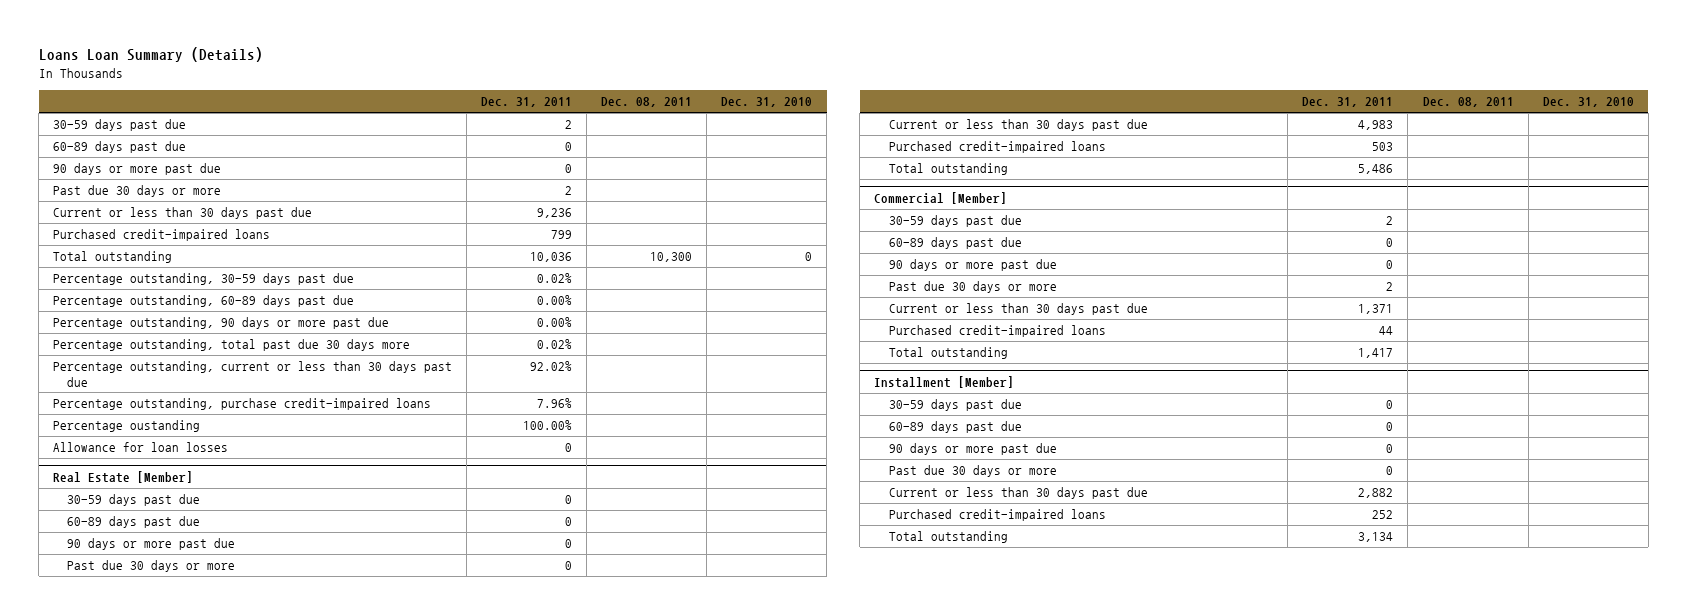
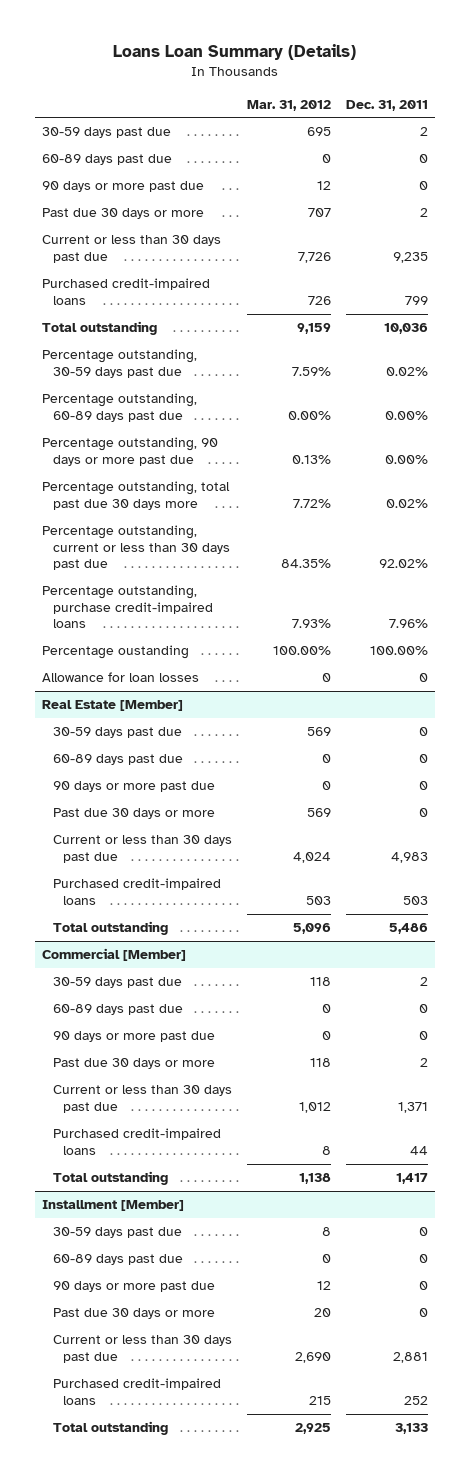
- | Dec. 31, 2011 | Dec. 08, 2011 | Dec. 31, 2010
+ | Mar. 31, 2012 | Dec. 31, 2011
- Current or less than 30 days past due | 9,236 | |
+ Current or less than 30 days past due | 7,726 | 9,235
@ Installment [Member]
- Current or less than 30 days past due | 2,882 | |
+ Current or less than 30 days past due | 2,690 | 2,881
- Total outstanding | 3,134 | |
+ Total outstanding | 2,925 | 3,133

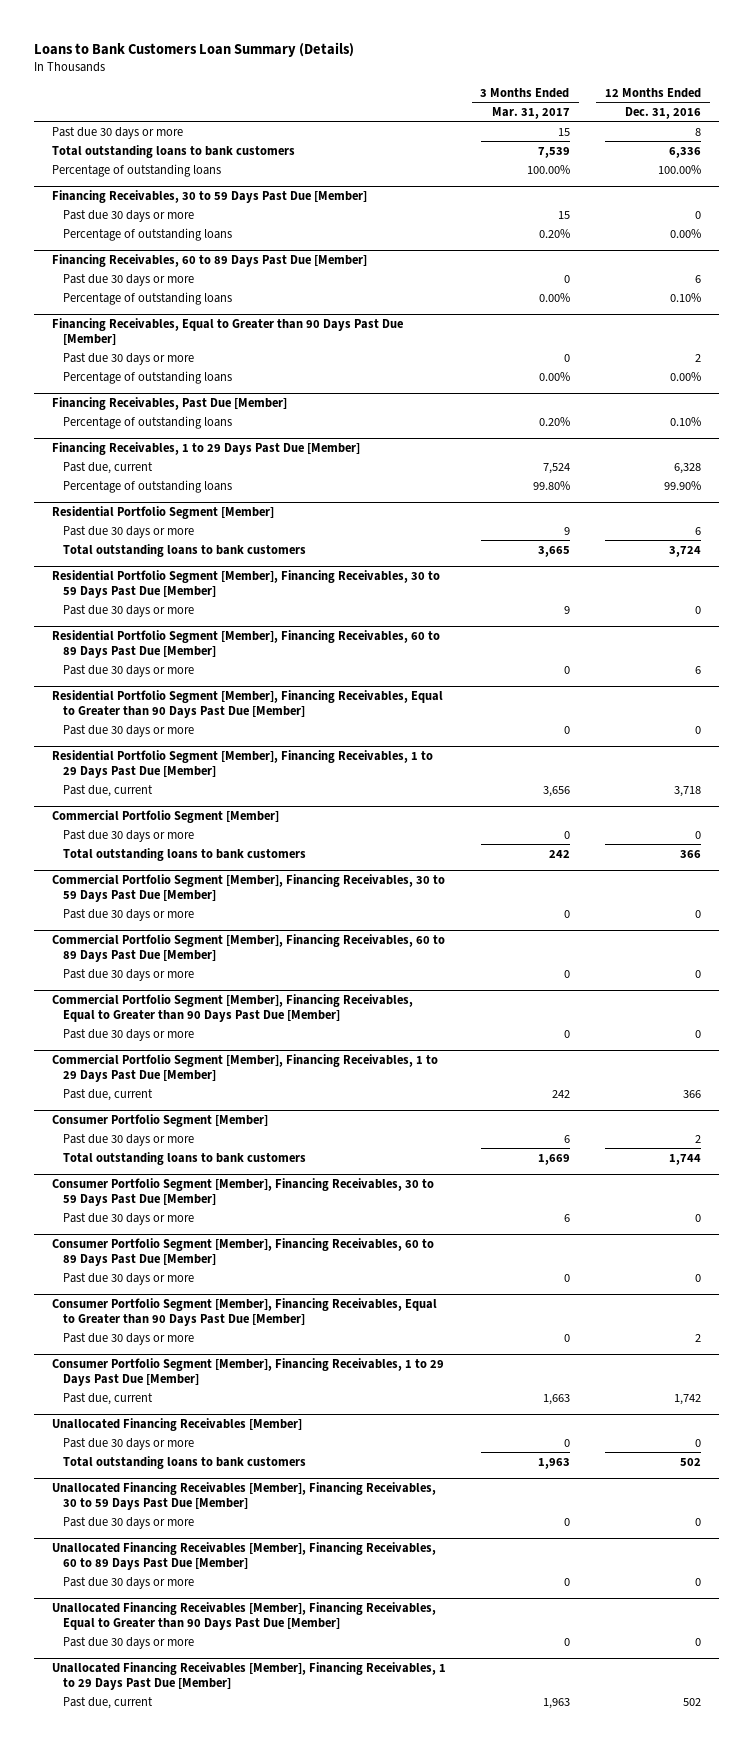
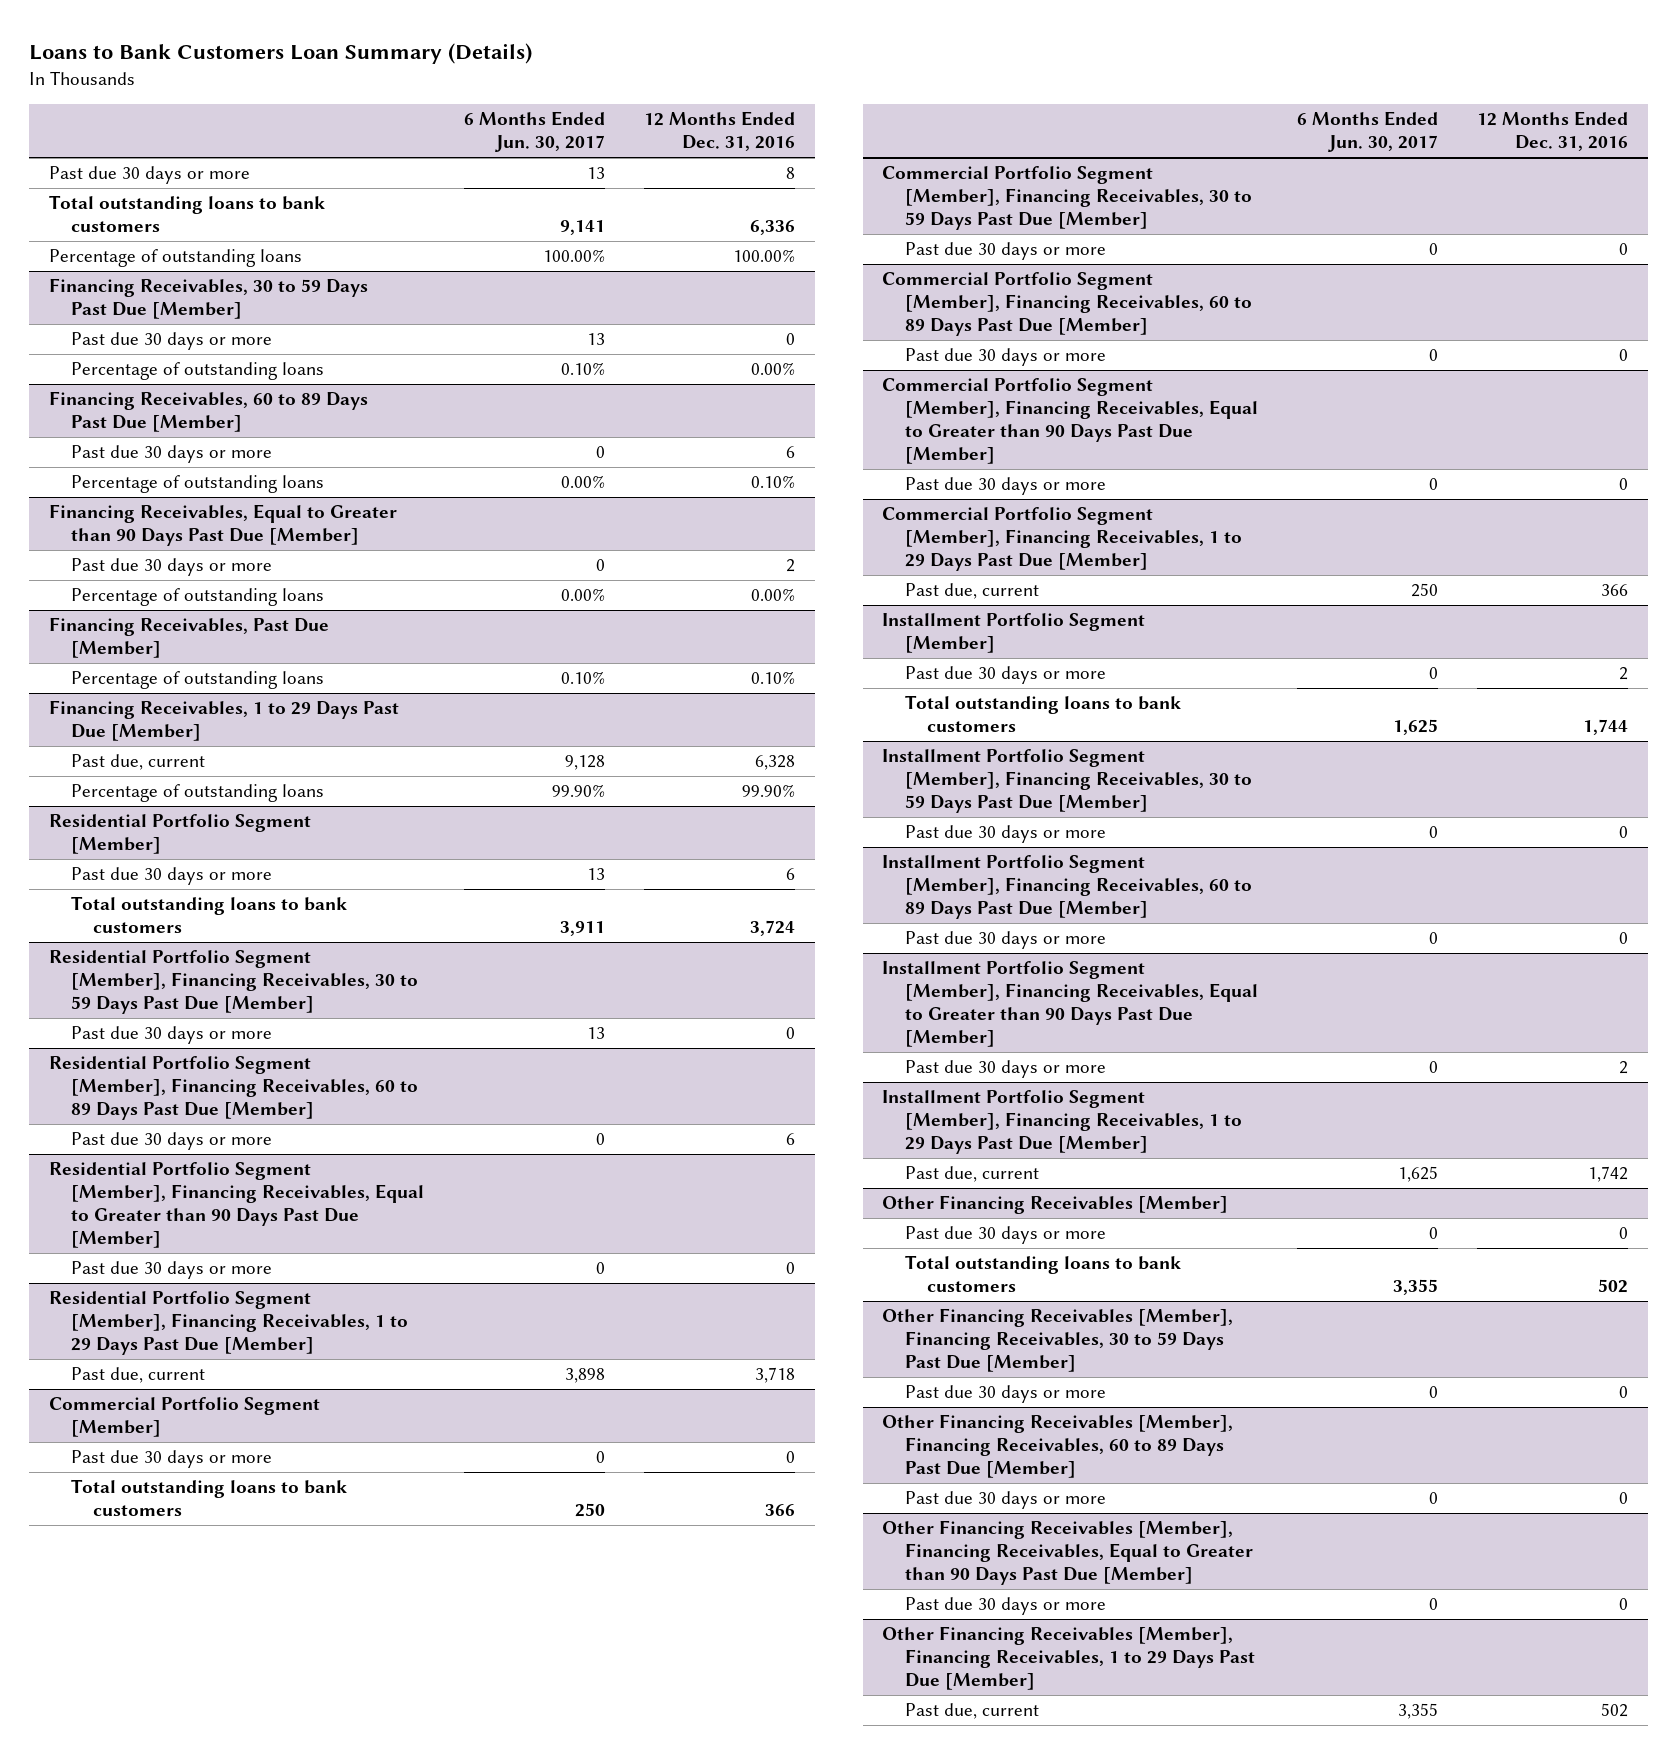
- | 3 Months Ended Mar. 31, 2017 | 12 Months Ended Dec. 31, 2016
+ | 6 Months Ended Jun. 30, 2017 | 12 Months Ended Dec. 31, 2016
- Consumer Portfolio Segment [Member]
+ Installment Portfolio Segment [Member]
- Consumer Portfolio Segment [Member], Financing Receivables, 30 to 59 Days Past Due [Member]
+ Installment Portfolio Segment [Member], Financing Receivables, 30 to 59 Days Past Due [Member]
- Consumer Portfolio Segment [Member], Financing Receivables, 60 to 89 Days Past Due [Member]
+ Installment Portfolio Segment [Member], Financing Receivables, 60 to 89 Days Past Due [Member]
- Consumer Portfolio Segment [Member], Financing Receivables, Equal to Greater than 90 Days Past Due [Member]
+ Installment Portfolio Segment [Member], Financing Receivables, Equal to Greater than 90 Days Past Due [Member]
- Consumer Portfolio Segment [Member], Financing Receivables, 1 to 29 Days Past Due [Member]
+ Installment Portfolio Segment [Member], Financing Receivables, 1 to 29 Days Past Due [Member]
- Unallocated Financing Receivables [Member]
+ Other Financing Receivables [Member]
- Unallocated Financing Receivables [Member], Financing Receivables, 30 to 59 Days Past Due [Member]
+ Other Financing Receivables [Member], Financing Receivables, 30 to 59 Days Past Due [Member]
- Unallocated Financing Receivables [Member], Financing Receivables, 60 to 89 Days Past Due [Member]
+ Other Financing Receivables [Member], Financing Receivables, 60 to 89 Days Past Due [Member]
- Unallocated Financing Receivables [Member], Financing Receivables, Equal to Greater than 90 Days Past Due [Member]
+ Other Financing Receivables [Member], Financing Receivables, Equal to Greater than 90 Days Past Due [Member]
- Unallocated Financing Receivables [Member], Financing Receivables, 1 to 29 Days Past Due [Member]
+ Other Financing Receivables [Member], Financing Receivables, 1 to 29 Days Past Due [Member]

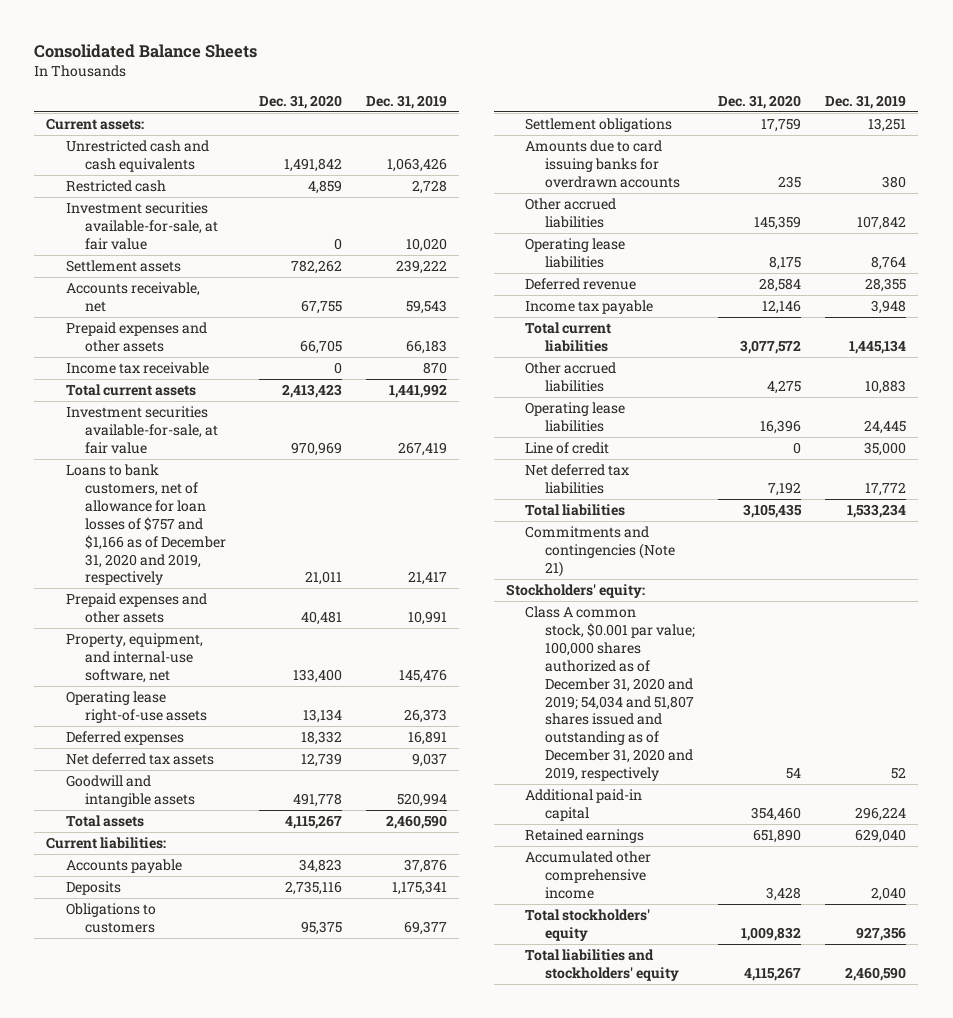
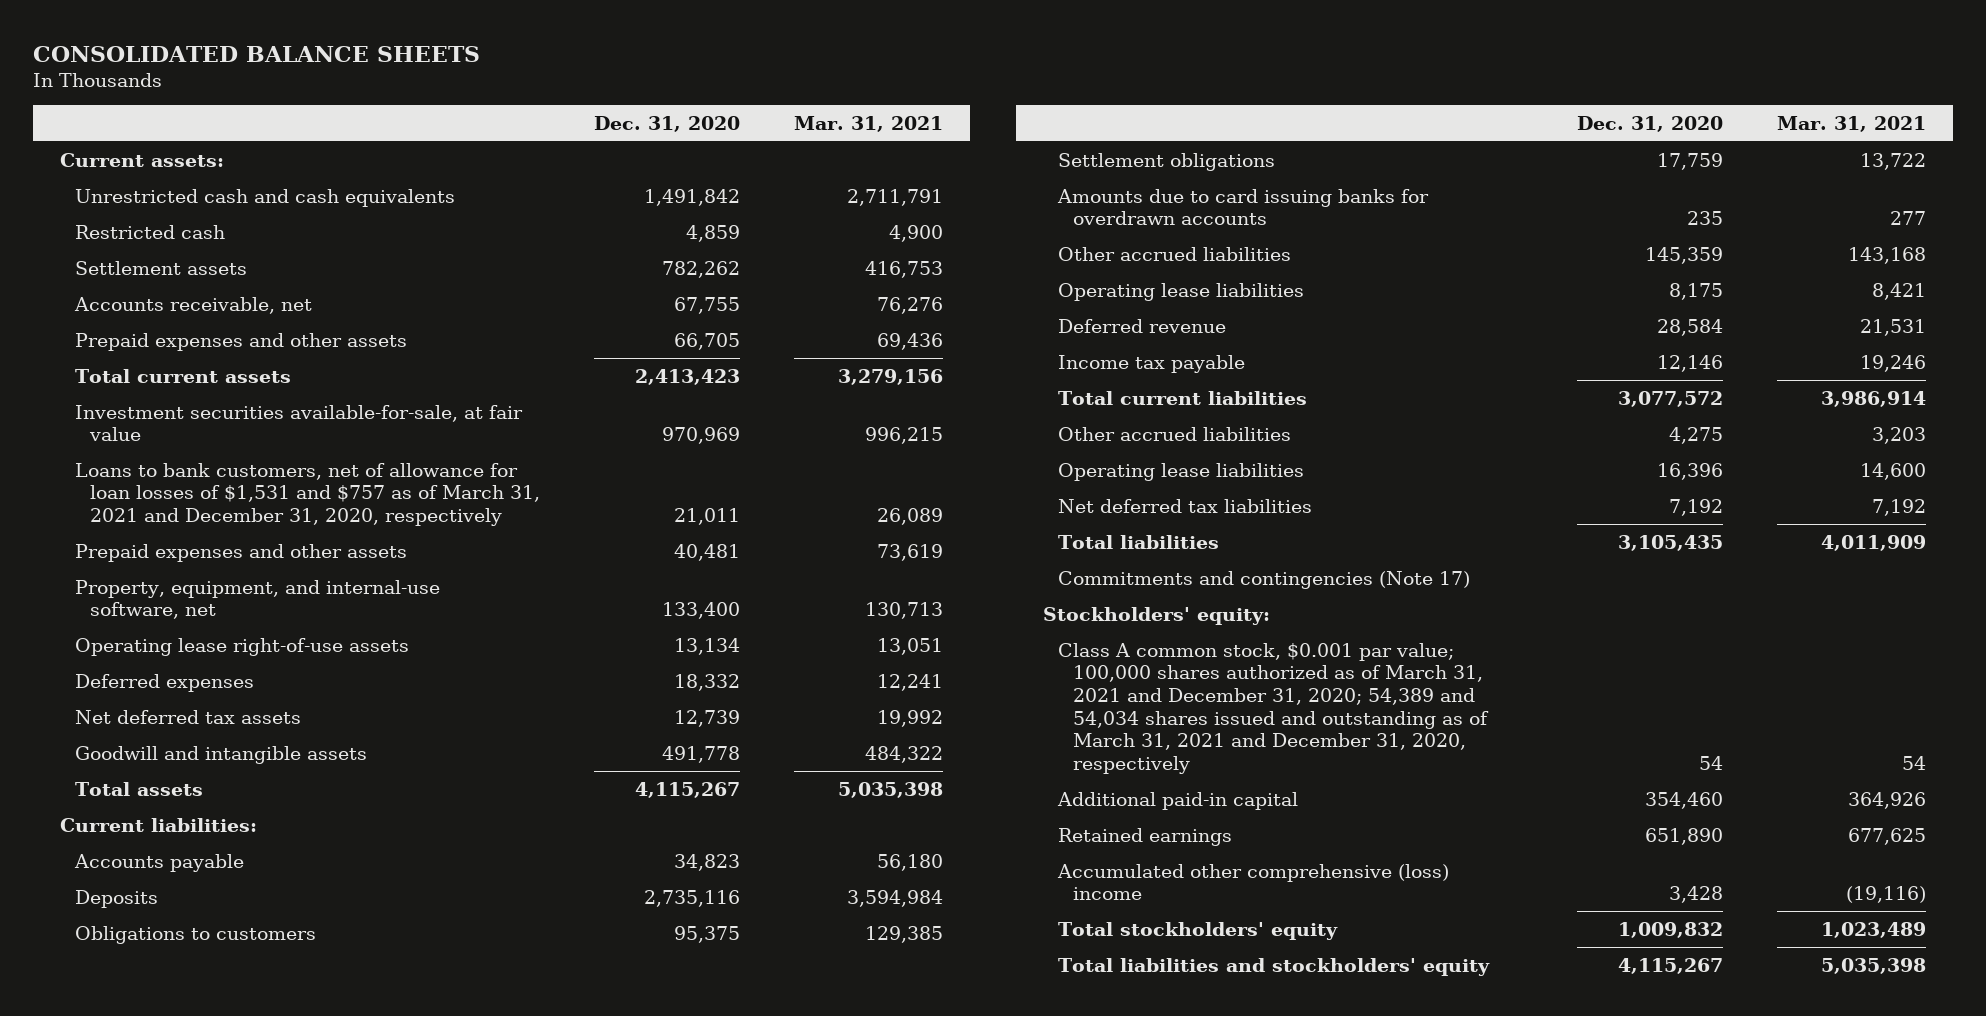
- Consolidated Balance Sheets
+ CONSOLIDATED BALANCE SHEETS
- | Dec. 31, 2020 | Dec. 31, 2019
+ | Dec. 31, 2020 | Mar. 31, 2021
- Investment securities available-for-sale, at fair value | 0 | 10,020
- Income tax receivable | 0 | 870
- Loans to bank customers, net of allowance for loan losses of $757 and $1,166 as of December 31, 2020 and 2019, respectively | 21,011 | 21,417
+ Loans to bank customers, net of allowance for loan losses of $1,531 and $757 as of March 31, 2021 and December 31, 2020, respectively | 21,011 | 26,089
- Line of credit | 0 | 35,000
- Commitments and contingencies (Note 21)
+ Commitments and contingencies (Note 17)
- Class A common stock, $0.001 par value; 100,000 shares authorized as of December 31, 2020 and 2019; 54,034 and 51,807 shares issued and outstanding as of December 31, 2020 and 2019, respectively | 54 | 52
+ Class A common stock, $0.001 par value; 100,000 shares authorized as of March 31, 2021 and December 31, 2020; 54,389 and 54,034 shares issued and outstanding as of March 31, 2021 and December 31, 2020, respectively | 54 | 54
- Accumulated other comprehensive income | 3,428 | 2,040
+ Accumulated other comprehensive (loss) income | 3,428 | (19,116)

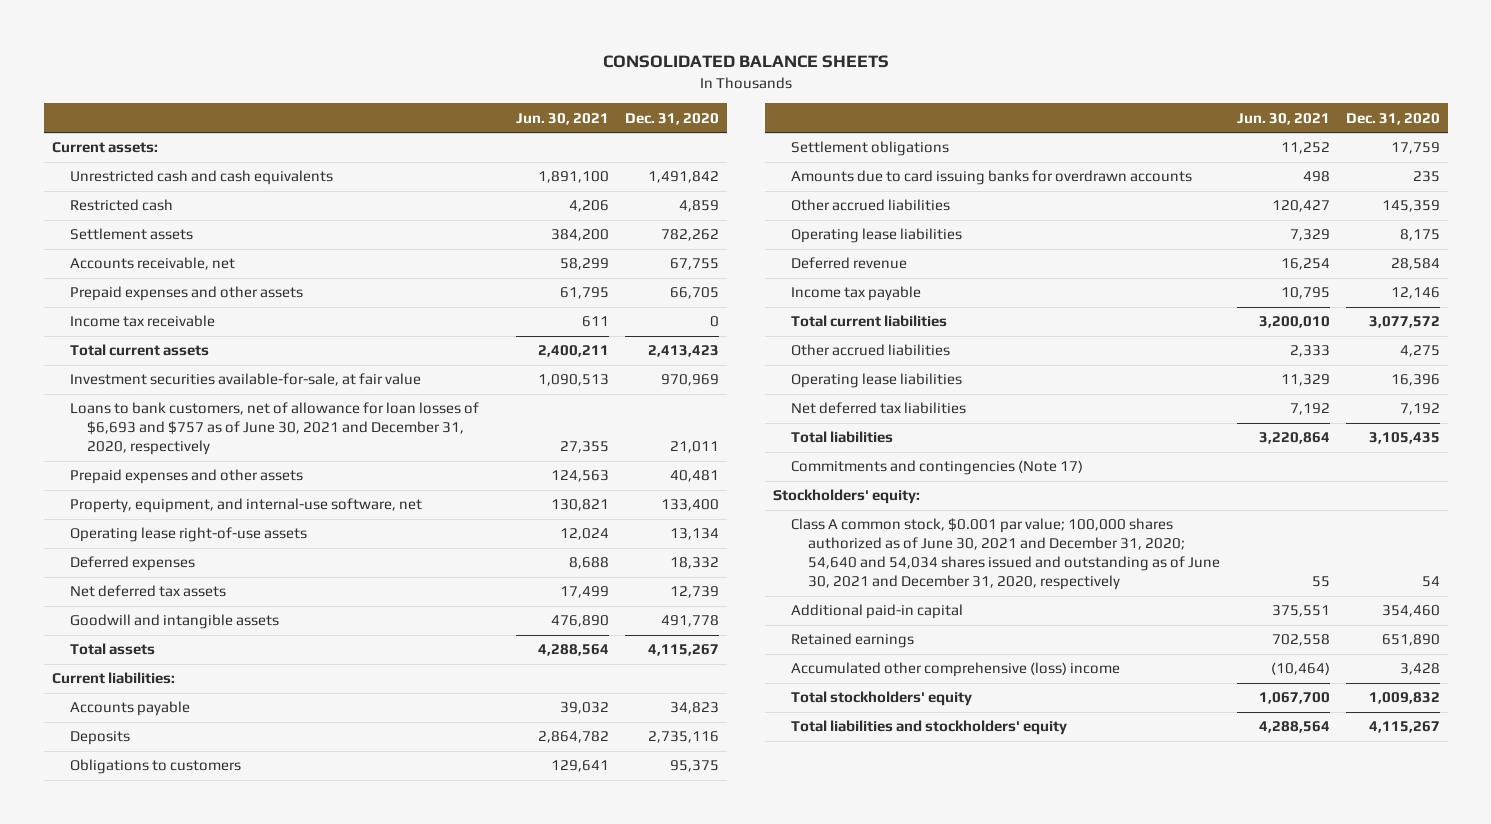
- | Dec. 31, 2020 | Mar. 31, 2021
+ | Jun. 30, 2021 | Dec. 31, 2020
+ Income tax receivable | 611 | 0
- Loans to bank customers, net of allowance for loan losses of $1,531 and $757 as of March 31, 2021 and December 31, 2020, respectively | 21,011 | 26,089
+ Loans to bank customers, net of allowance for loan losses of $6,693 and $757 as of June 30, 2021 and December 31, 2020, respectively | 27,355 | 21,011
- Class A common stock, $0.001 par value; 100,000 shares authorized as of March 31, 2021 and December 31, 2020; 54,389 and 54,034 shares issued and outstanding as of March 31, 2021 and December 31, 2020, respectively | 54 | 54
+ Class A common stock, $0.001 par value; 100,000 shares authorized as of June 30, 2021 and December 31, 2020; 54,640 and 54,034 shares issued and outstanding as of June 30, 2021 and December 31, 2020, respectively | 55 | 54

